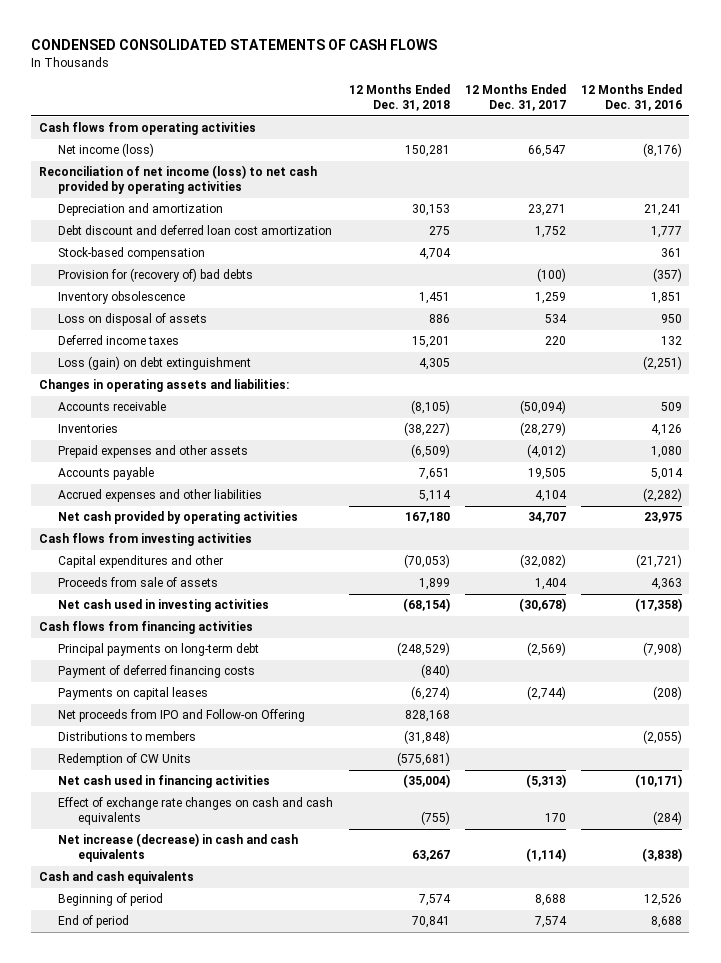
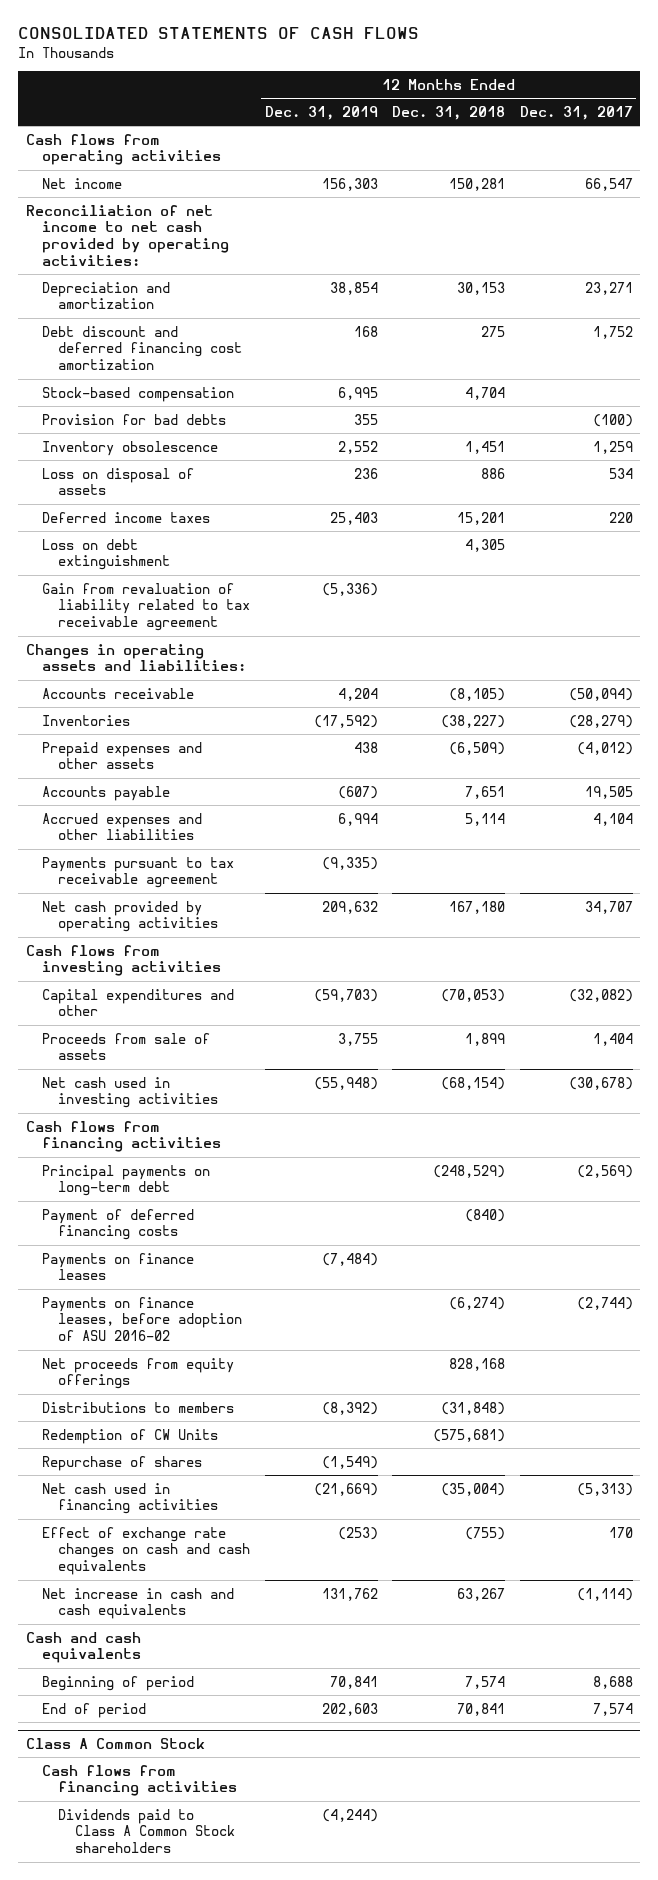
- CONDENSED CONSOLIDATED STATEMENTS OF CASH FLOWS
+ CONSOLIDATED STATEMENTS OF CASH FLOWS
- | 12 Months Ended Dec. 31, 2018 | 12 Months Ended Dec. 31, 2017 | 12 Months Ended Dec. 31, 2016
+ | 12 Months Ended Dec. 31, 2019 | 12 Months Ended Dec. 31, 2018 | 12 Months Ended Dec. 31, 2017
- Net income (loss) | 150,281 | 66,547 | (8,176)
- Reconciliation of net income (loss) to net cash provided by operating activities
+ Net income | 156,303 | 150,281 | 66,547
+ Reconciliation of net income to net cash provided by operating activities:
- Debt discount and deferred loan cost amortization | 275 | 1,752 | 1,777
+ Debt discount and deferred financing cost amortization | 168 | 275 | 1,752
- Provision for (recovery of) bad debts | | (100) | (357)
+ Provision for bad debts | 355 | | (100)
- Loss (gain) on debt extinguishment | 4,305 | | (2,251)
+ Loss on debt extinguishment | | 4,305 |
+ Gain from revaluation of liability related to tax receivable agreement | (5,336) | |
+ Payments pursuant to tax receivable agreement | (9,335) | |
- Payments on capital leases | (6,274) | (2,744) | (208)
- Net proceeds from IPO and Follow-on Offering | 828,168 | |
+ Payments on finance leases | (7,484) | |
+ Payments on finance leases, before adoption of ASU 2016-02 | | (6,274) | (2,744)
+ Net proceeds from equity offerings | | 828,168 |
+ Repurchase of shares | (1,549) | |
- Net increase (decrease) in cash and cash equivalents | 63,267 | (1,114) | (3,838)
+ Net increase in cash and cash equivalents | 131,762 | 63,267 | (1,114)
+ Class A Common Stock
+ Cash flows from financing activities
+ Dividends paid to Class A Common Stock shareholders | (4,244) | |

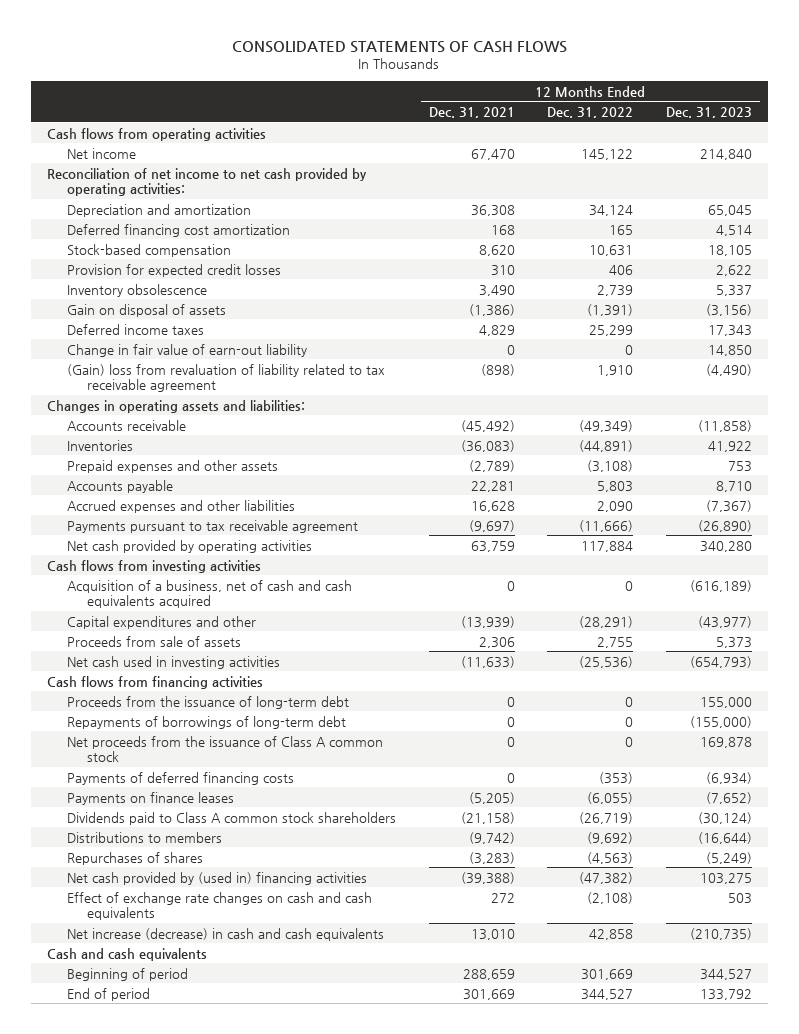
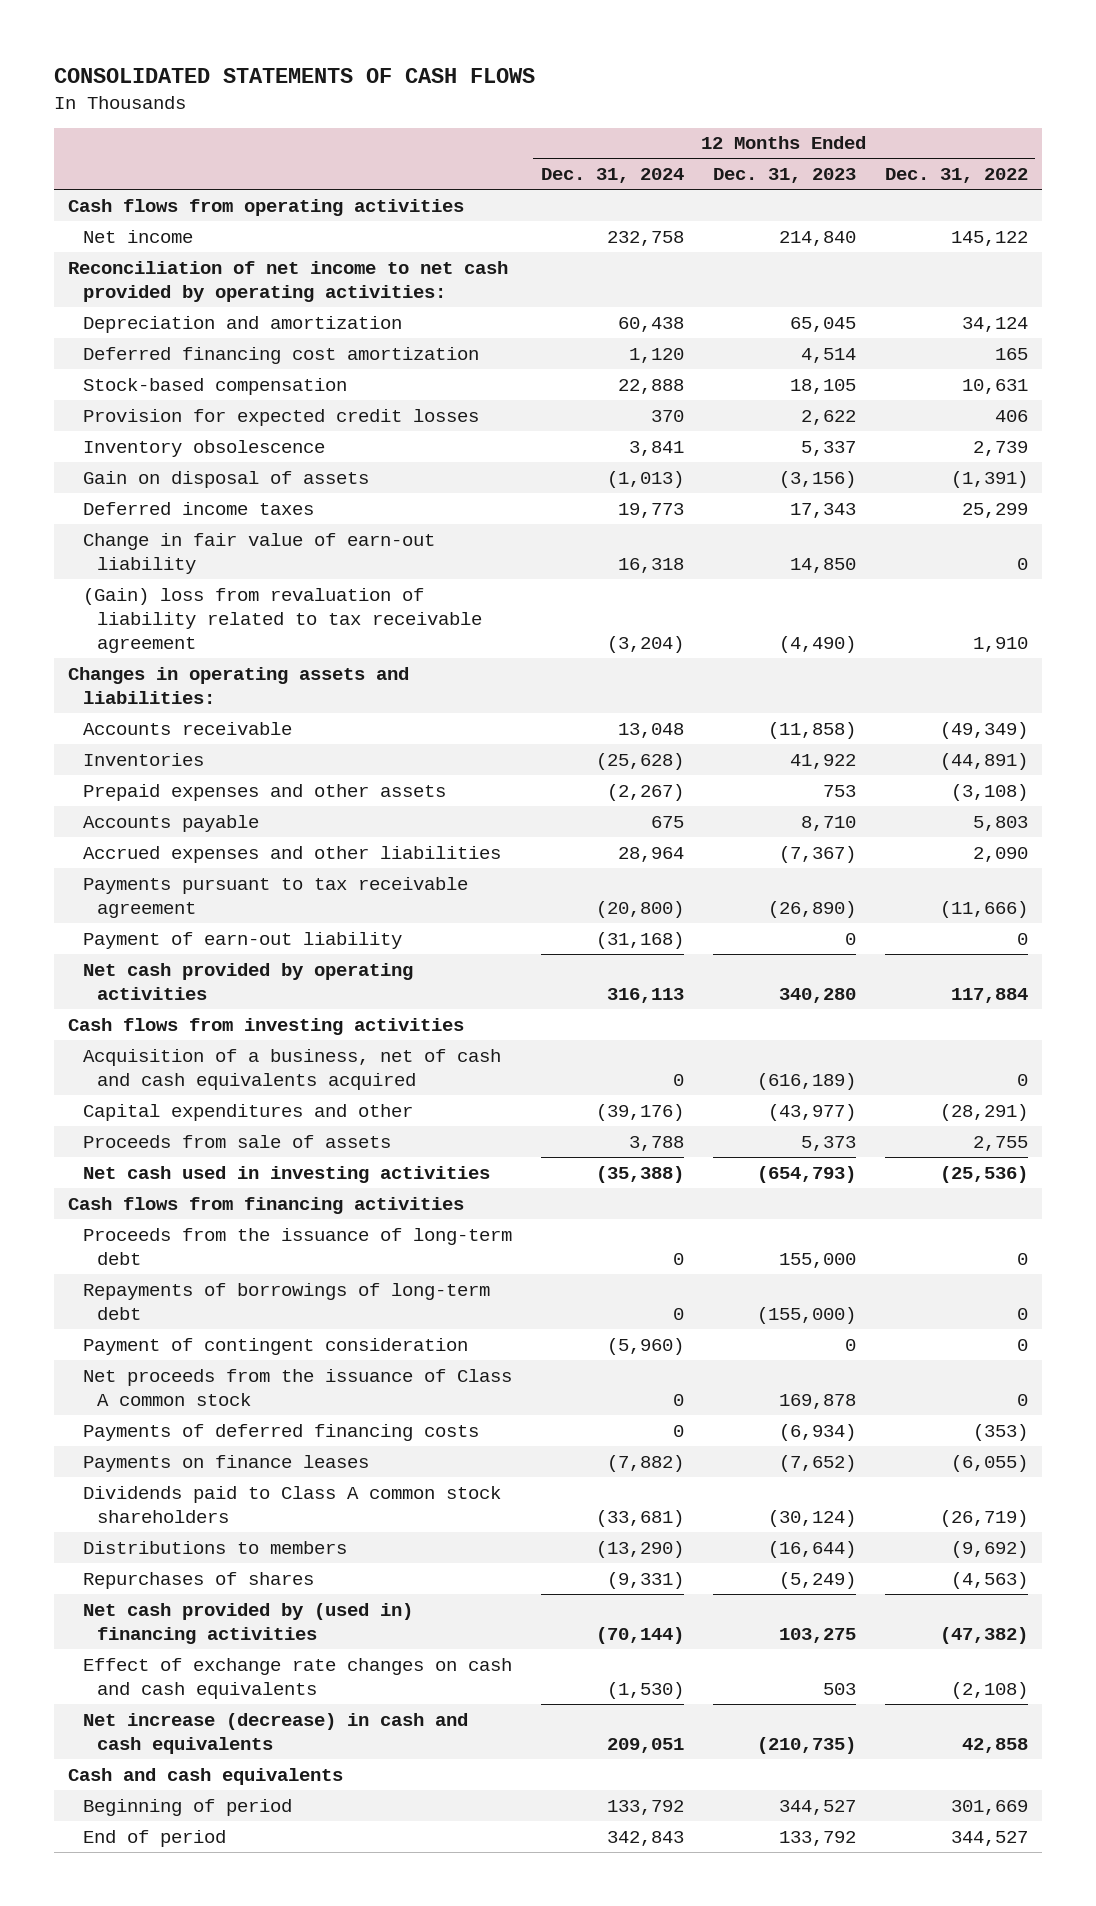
- | 12 Months Ended Dec. 31, 2021 | 12 Months Ended Dec. 31, 2022 | 12 Months Ended Dec. 31, 2023
+ | 12 Months Ended Dec. 31, 2024 | 12 Months Ended Dec. 31, 2023 | 12 Months Ended Dec. 31, 2022
+ Payment of earn-out liability | (31,168) | 0 | 0
+ Payment of contingent consideration | (5,960) | 0 | 0

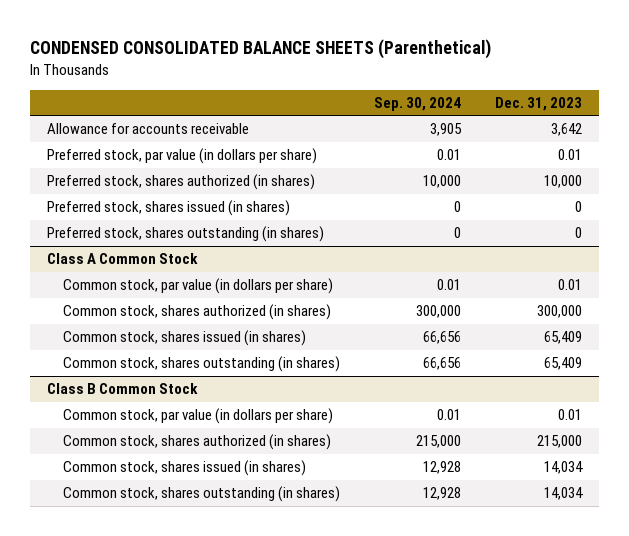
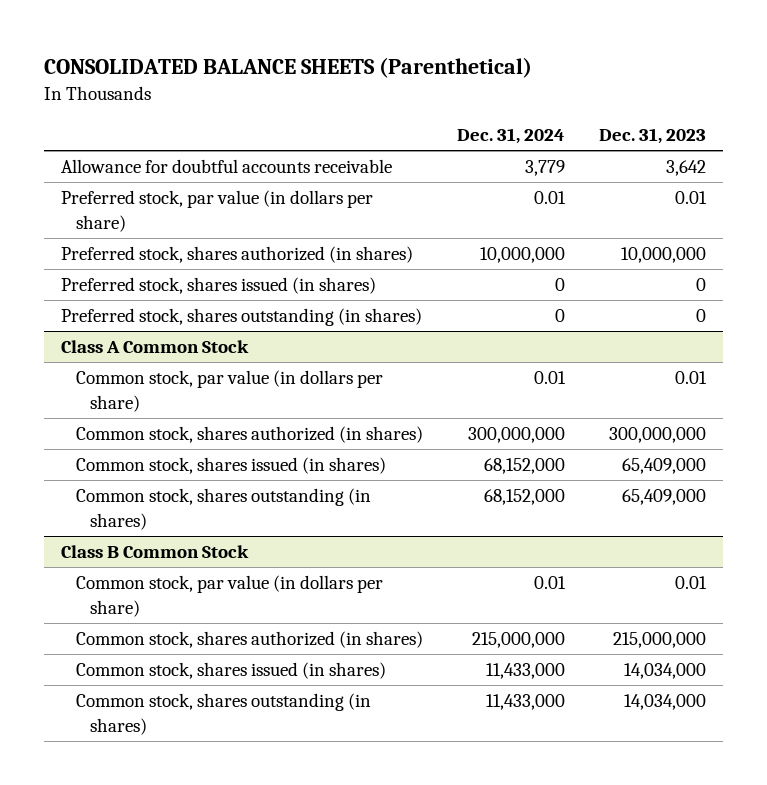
- CONDENSED CONSOLIDATED BALANCE SHEETS (Parenthetical)
+ CONSOLIDATED BALANCE SHEETS (Parenthetical)
- | Sep. 30, 2024 | Dec. 31, 2023
+ | Dec. 31, 2024 | Dec. 31, 2023
- Allowance for accounts receivable | 3,905 | 3,642
+ Allowance for doubtful accounts receivable | 3,779 | 3,642
- Preferred stock, shares authorized (in shares) | 10,000 | 10,000
+ Preferred stock, shares authorized (in shares) | 10,000,000 | 10,000,000
@ Class A Common Stock
- Common stock, shares authorized (in shares) | 300,000 | 300,000
- Common stock, shares issued (in shares) | 66,656 | 65,409
- Common stock, shares outstanding (in shares) | 66,656 | 65,409
+ Common stock, shares authorized (in shares) | 300,000,000 | 300,000,000
+ Common stock, shares issued (in shares) | 68,152,000 | 65,409,000
+ Common stock, shares outstanding (in shares) | 68,152,000 | 65,409,000
@ Class B Common Stock
- Common stock, shares authorized (in shares) | 215,000 | 215,000
- Common stock, shares issued (in shares) | 12,928 | 14,034
- Common stock, shares outstanding (in shares) | 12,928 | 14,034
+ Common stock, shares authorized (in shares) | 215,000,000 | 215,000,000
+ Common stock, shares issued (in shares) | 11,433,000 | 14,034,000
+ Common stock, shares outstanding (in shares) | 11,433,000 | 14,034,000

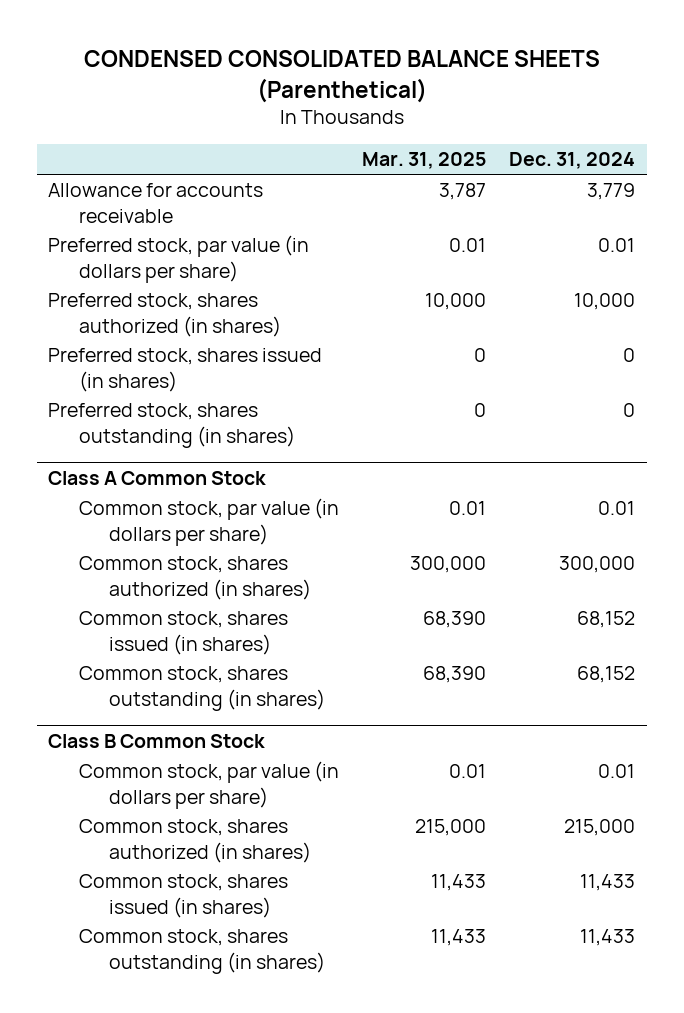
- CONSOLIDATED BALANCE SHEETS (Parenthetical)
+ CONDENSED CONSOLIDATED BALANCE SHEETS (Parenthetical)
- | Dec. 31, 2024 | Dec. 31, 2023
+ | Mar. 31, 2025 | Dec. 31, 2024
- Allowance for doubtful accounts receivable | 3,779 | 3,642
+ Allowance for accounts receivable | 3,787 | 3,779
- Preferred stock, shares authorized (in shares) | 10,000,000 | 10,000,000
+ Preferred stock, shares authorized (in shares) | 10,000 | 10,000
@ Class A Common Stock
- Common stock, shares authorized (in shares) | 300,000,000 | 300,000,000
- Common stock, shares issued (in shares) | 68,152,000 | 65,409,000
- Common stock, shares outstanding (in shares) | 68,152,000 | 65,409,000
+ Common stock, shares authorized (in shares) | 300,000 | 300,000
+ Common stock, shares issued (in shares) | 68,390 | 68,152
+ Common stock, shares outstanding (in shares) | 68,390 | 68,152
@ Class B Common Stock
- Common stock, shares authorized (in shares) | 215,000,000 | 215,000,000
- Common stock, shares issued (in shares) | 11,433,000 | 14,034,000
- Common stock, shares outstanding (in shares) | 11,433,000 | 14,034,000
+ Common stock, shares authorized (in shares) | 215,000 | 215,000
+ Common stock, shares issued (in shares) | 11,433 | 11,433
+ Common stock, shares outstanding (in shares) | 11,433 | 11,433

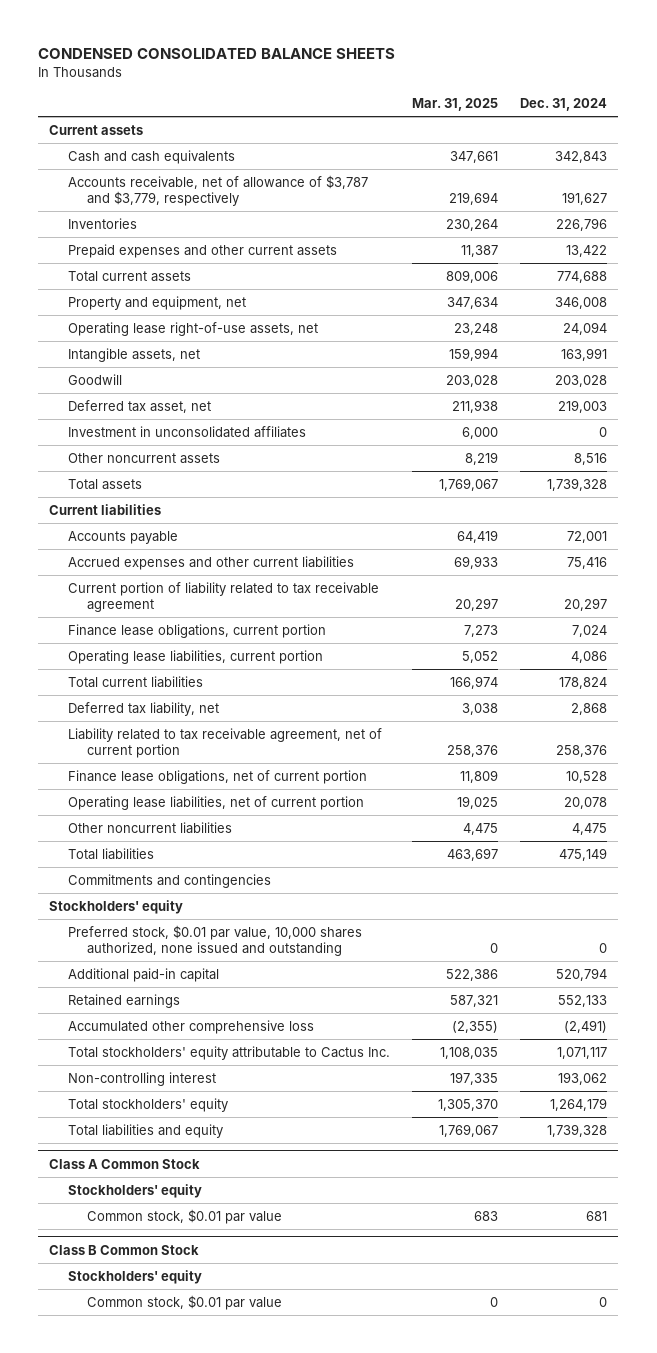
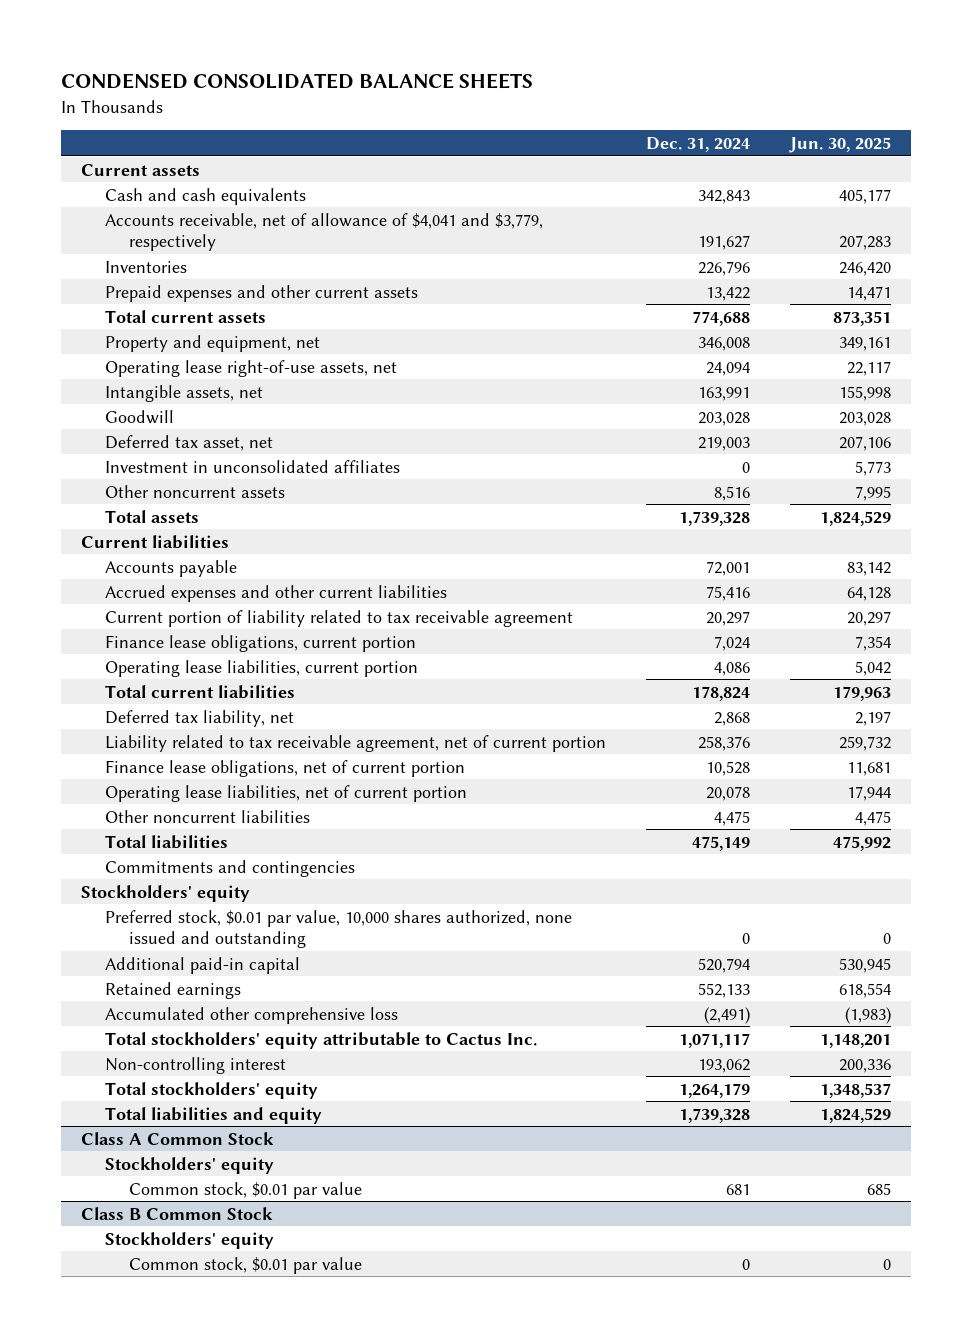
- | Mar. 31, 2025 | Dec. 31, 2024
+ | Dec. 31, 2024 | Jun. 30, 2025
- Accounts receivable, net of allowance of $3,787 and $3,779, respectively | 219,694 | 191,627
+ Accounts receivable, net of allowance of $4,041 and $3,779, respectively | 191,627 | 207,283

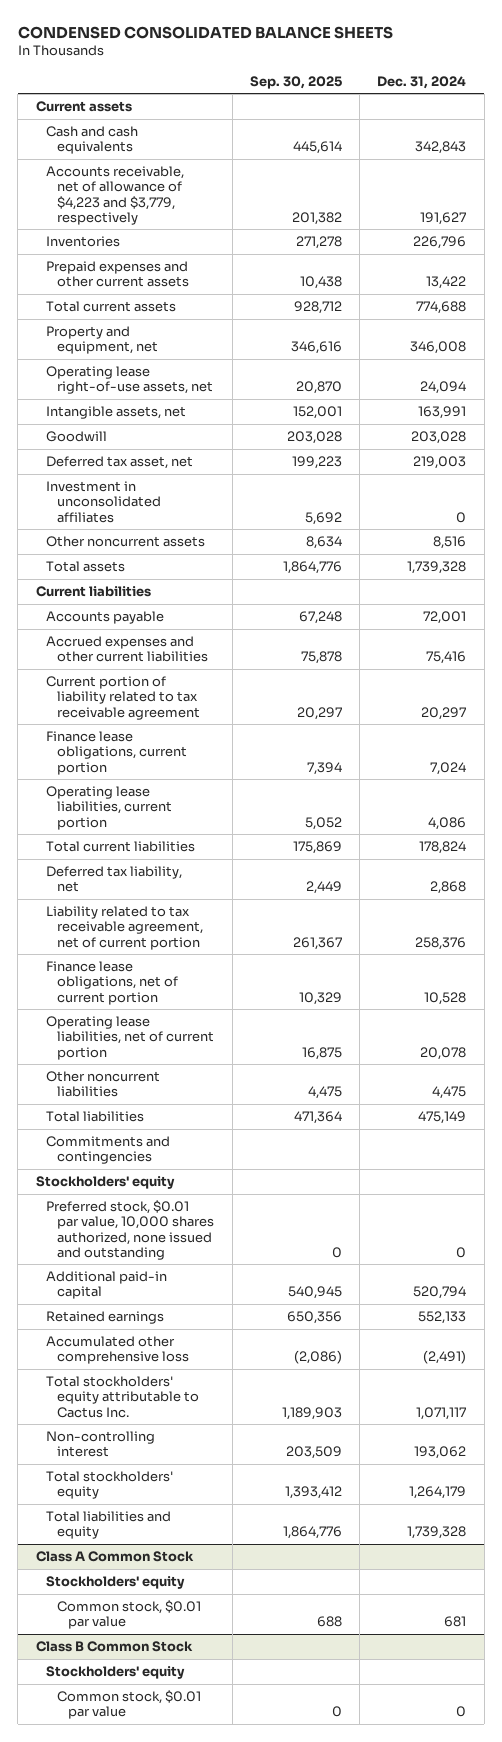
- | Dec. 31, 2024 | Jun. 30, 2025
+ | Sep. 30, 2025 | Dec. 31, 2024
- Accounts receivable, net of allowance of $4,041 and $3,779, respectively | 191,627 | 207,283
+ Accounts receivable, net of allowance of $4,223 and $3,779, respectively | 201,382 | 191,627

